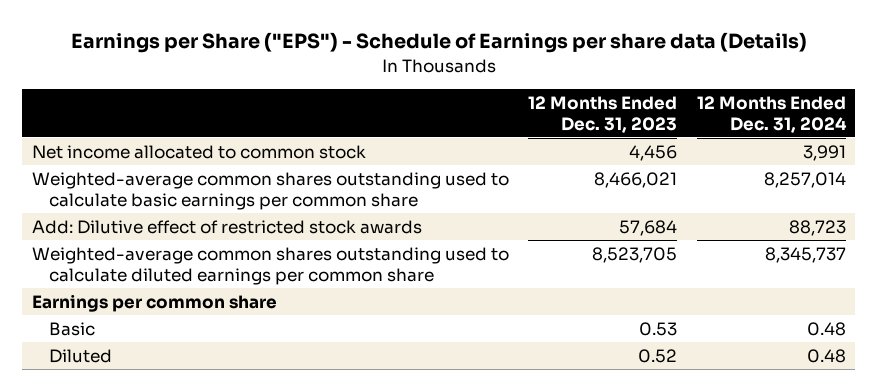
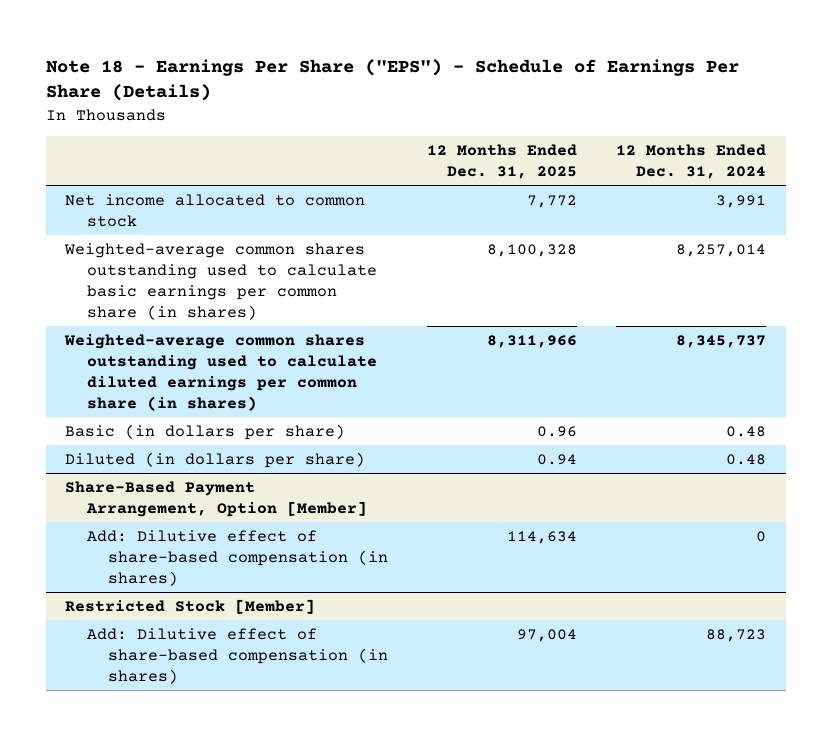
- Earnings per Share ("EPS") - Schedule of Earnings per share data (Details)
+ Note 18 - Earnings Per Share ("EPS") - Schedule of Earnings Per Share (Details)
- | 12 Months Ended Dec. 31, 2023 | 12 Months Ended Dec. 31, 2024
+ | 12 Months Ended Dec. 31, 2025 | 12 Months Ended Dec. 31, 2024
- Weighted-average common shares outstanding used to calculate basic earnings per common share | 8,466,021 | 8,257,014
- Add: Dilutive effect of restricted stock awards | 57,684 | 88,723
- Weighted-average common shares outstanding used to calculate diluted earnings per common share | 8,523,705 | 8,345,737
- Earnings per common share
- Basic | 0.53 | 0.48
- Diluted | 0.52 | 0.48
+ Weighted-average common shares outstanding used to calculate basic earnings per common share (in shares) | 8,100,328 | 8,257,014
+ Weighted-average common shares outstanding used to calculate diluted earnings per common share (in shares) | 8,311,966 | 8,345,737
+ Basic (in dollars per share) | 0.96 | 0.48
+ Diluted (in dollars per share) | 0.94 | 0.48
+ Share-Based Payment Arrangement, Option [Member]
+ Add: Dilutive effect of share-based compensation (in shares) | 114,634 | 0
+ Restricted Stock [Member]
+ Add: Dilutive effect of share-based compensation (in shares) | 97,004 | 88,723

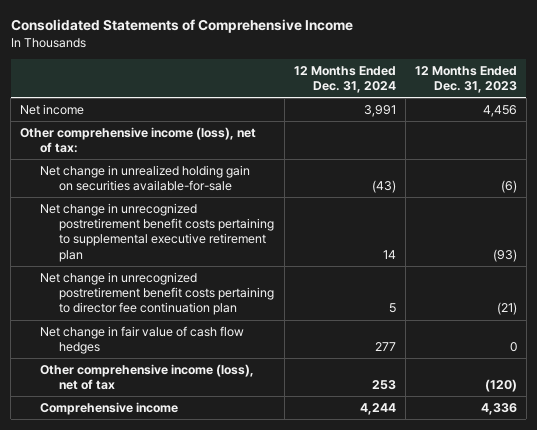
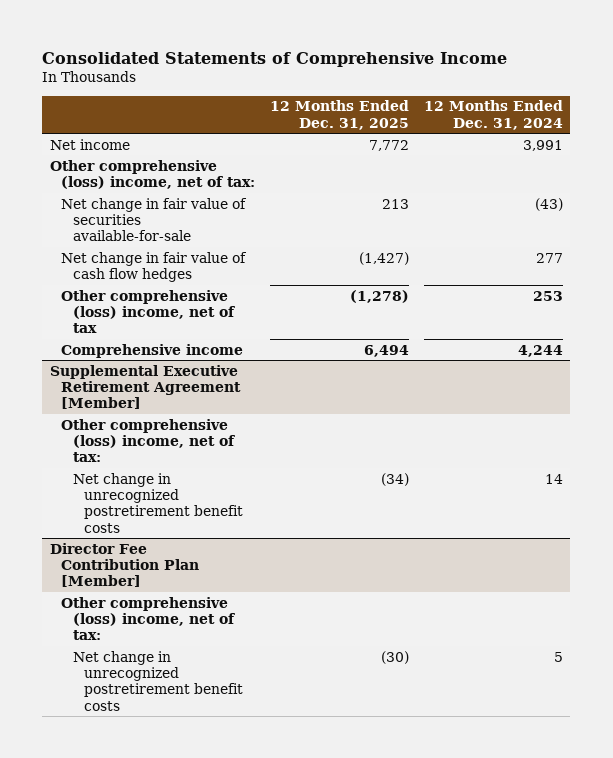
- | 12 Months Ended Dec. 31, 2024 | 12 Months Ended Dec. 31, 2023
+ | 12 Months Ended Dec. 31, 2025 | 12 Months Ended Dec. 31, 2024
- Other comprehensive income (loss), net of tax:
- Net change in unrealized holding gain on securities available-for-sale | (43) | (6)
- Net change in unrecognized postretirement benefit costs pertaining to supplemental executive retirement plan | 14 | (93)
- Net change in unrecognized postretirement benefit costs pertaining to director fee continuation plan | 5 | (21)
+ Other comprehensive (loss) income, net of tax:
+ Net change in fair value of securities available-for-sale | 213 | (43)
- Other comprehensive income (loss), net of tax | 253 | (120)
+ Other comprehensive (loss) income, net of tax | (1,278) | 253
+ Supplemental Executive Retirement Agreement [Member]
+ Other comprehensive (loss) income, net of tax:
+ Net change in unrecognized postretirement benefit costs | (34) | 14
+ Director Fee Contribution Plan [Member]
+ Other comprehensive (loss) income, net of tax:
+ Net change in unrecognized postretirement benefit costs | (30) | 5

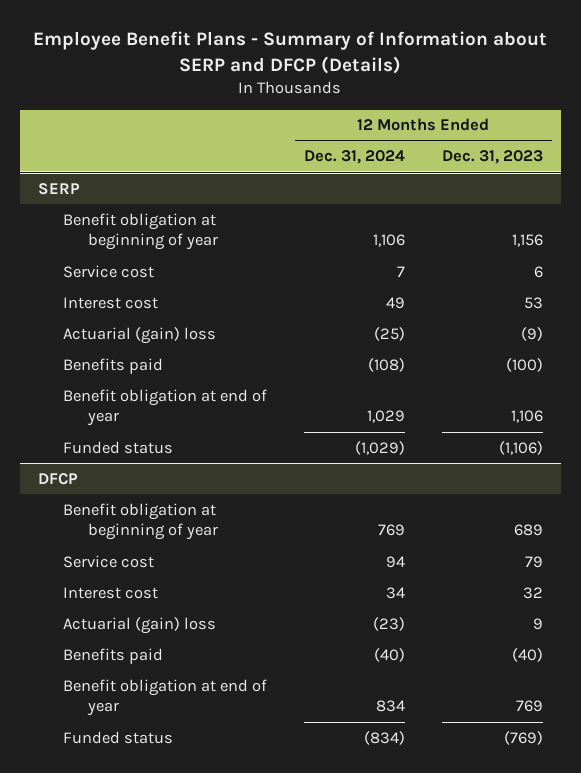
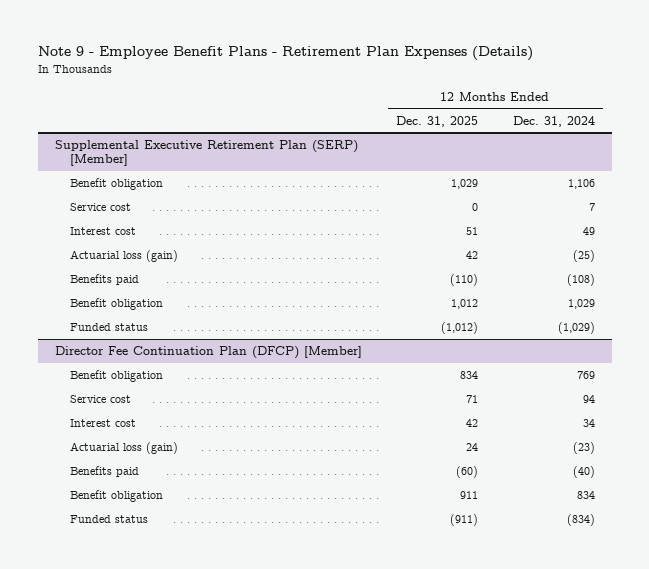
- Employee Benefit Plans - Summary of Information about SERP and DFCP (Details)
+ Note 9 - Employee Benefit Plans - Retirement Plan Expenses (Details)
- | 12 Months Ended Dec. 31, 2024 | 12 Months Ended Dec. 31, 2023
+ | 12 Months Ended Dec. 31, 2025 | 12 Months Ended Dec. 31, 2024
- SERP
- Benefit obligation at beginning of year | 1,106 | 1,156
+ Supplemental Executive Retirement Plan (SERP) [Member]
+ Benefit obligation | 1,029 | 1,106
- Actuarial (gain) loss | (25) | (9)
+ Actuarial loss (gain) | 42 | (25)
- Benefit obligation at end of year | 1,029 | 1,106
+ Benefit obligation | 1,012 | 1,029
- DFCP
- Benefit obligation at beginning of year | 769 | 689
+ Director Fee Continuation Plan (DFCP) [Member]
+ Benefit obligation | 834 | 769
- Actuarial (gain) loss | (23) | 9
+ Actuarial loss (gain) | 24 | (23)
- Benefit obligation at end of year | 834 | 769
+ Benefit obligation | 911 | 834

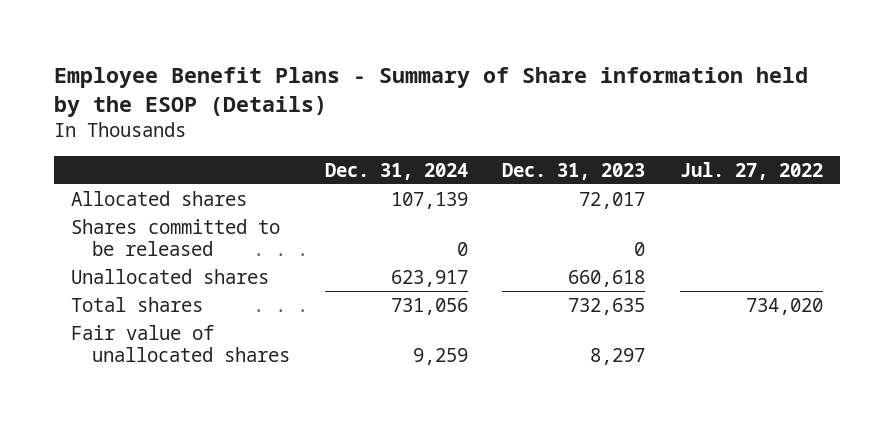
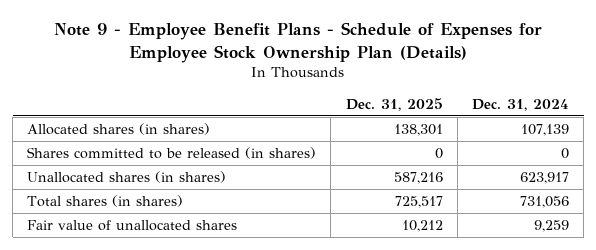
- Employee Benefit Plans - Summary of Share information held by the ESOP (Details)
+ Note 9 - Employee Benefit Plans - Schedule of Expenses for Employee Stock Ownership Plan (Details)
- | Dec. 31, 2024 | Dec. 31, 2023 | Jul. 27, 2022
+ | Dec. 31, 2025 | Dec. 31, 2024
- Allocated shares | 107,139 | 72,017 |
- Shares committed to be released | 0 | 0 |
- Unallocated shares | 623,917 | 660,618 |
- Total shares | 731,056 | 732,635 | 734,020
+ Allocated shares (in shares) | 138,301 | 107,139
+ Shares committed to be released (in shares) | 0 | 0
+ Unallocated shares (in shares) | 587,216 | 623,917
+ Total shares (in shares) | 725,517 | 731,056

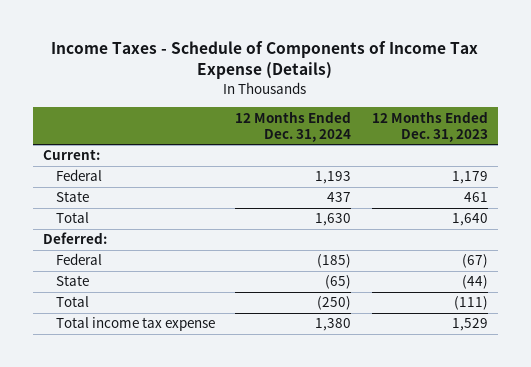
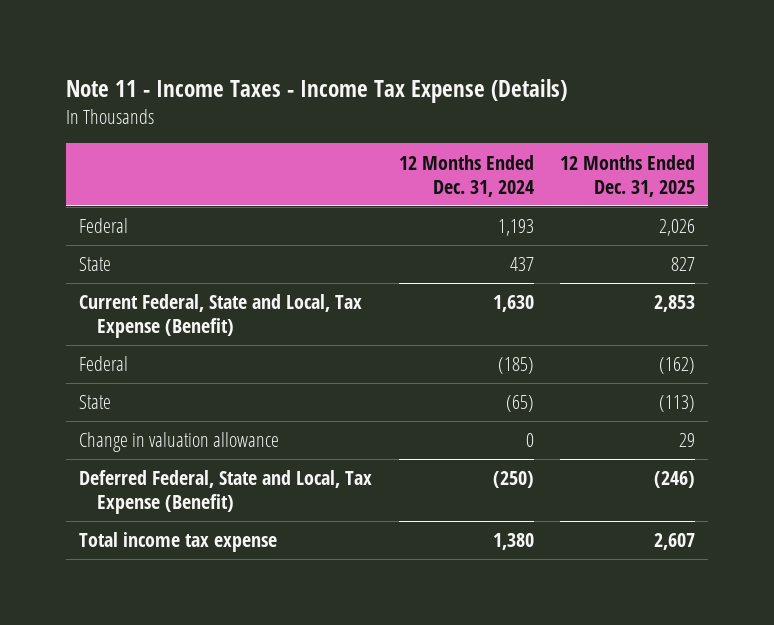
- Income Taxes - Schedule of Components of Income Tax Expense (Details)
+ Note 11 - Income Taxes - Income Tax Expense (Details)
- | 12 Months Ended Dec. 31, 2024 | 12 Months Ended Dec. 31, 2023
+ | 12 Months Ended Dec. 31, 2024 | 12 Months Ended Dec. 31, 2025
- Current:
- Total | 1,630 | 1,640
- Deferred:
+ Current Federal, State and Local, Tax Expense (Benefit) | 1,630 | 2,853
- Total | (250) | (111)
+ Change in valuation allowance | 0 | 29
+ Deferred Federal, State and Local, Tax Expense (Benefit) | (250) | (246)

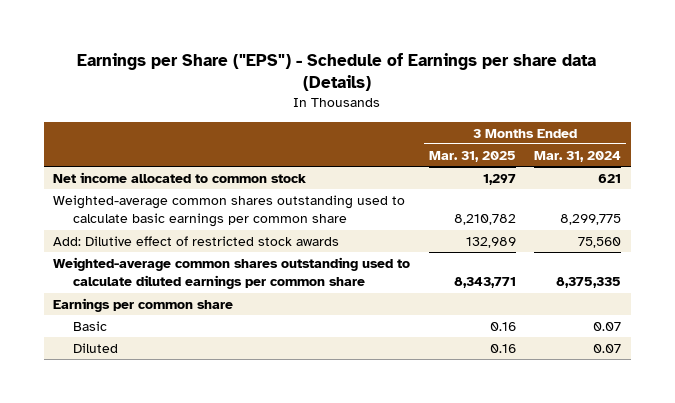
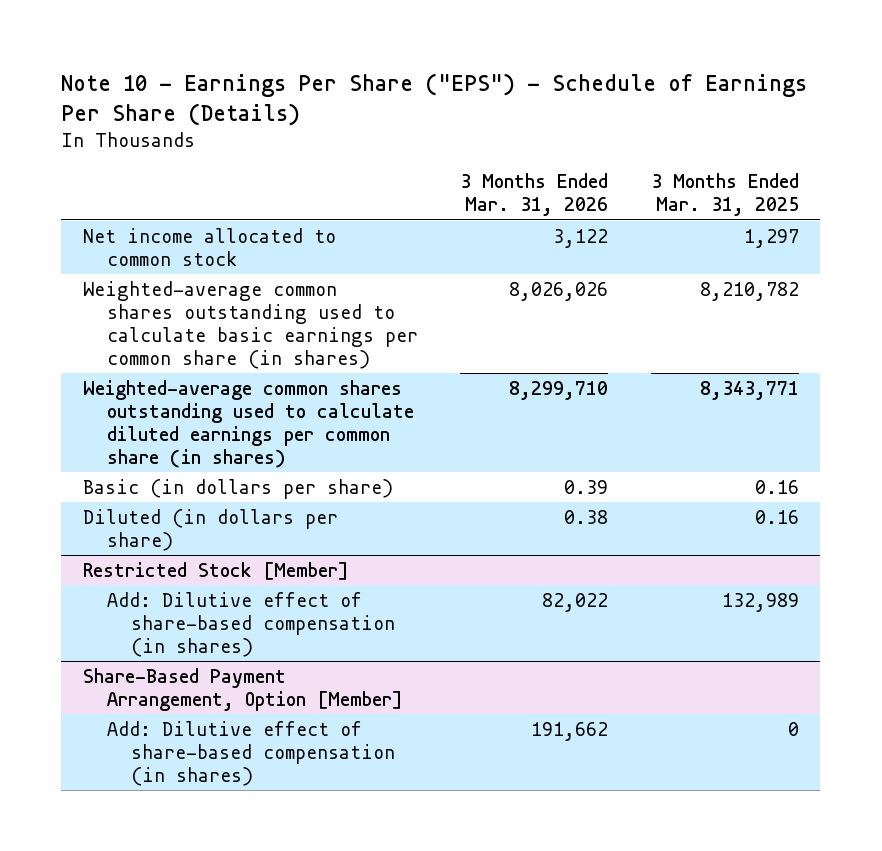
- Earnings per Share ("EPS") - Schedule of Earnings per share data (Details)
+ Note 10 - Earnings Per Share ("EPS") - Schedule of Earnings Per Share (Details)
- | 3 Months Ended Mar. 31, 2025 | 3 Months Ended Mar. 31, 2024
+ | 3 Months Ended Mar. 31, 2026 | 3 Months Ended Mar. 31, 2025
- Weighted-average common shares outstanding used to calculate basic earnings per common share | 8,210,782 | 8,299,775
- Add: Dilutive effect of restricted stock awards | 132,989 | 75,560
- Weighted-average common shares outstanding used to calculate diluted earnings per common share | 8,343,771 | 8,375,335
- Earnings per common share
- Basic | 0.16 | 0.07
- Diluted | 0.16 | 0.07
+ Weighted-average common shares outstanding used to calculate basic earnings per common share (in shares) | 8,026,026 | 8,210,782
+ Weighted-average common shares outstanding used to calculate diluted earnings per common share (in shares) | 8,299,710 | 8,343,771
+ Basic (in dollars per share) | 0.39 | 0.16
+ Diluted (in dollars per share) | 0.38 | 0.16
+ Restricted Stock [Member]
+ Add: Dilutive effect of share-based compensation (in shares) | 82,022 | 132,989
+ Share-Based Payment Arrangement, Option [Member]
+ Add: Dilutive effect of share-based compensation (in shares) | 191,662 | 0

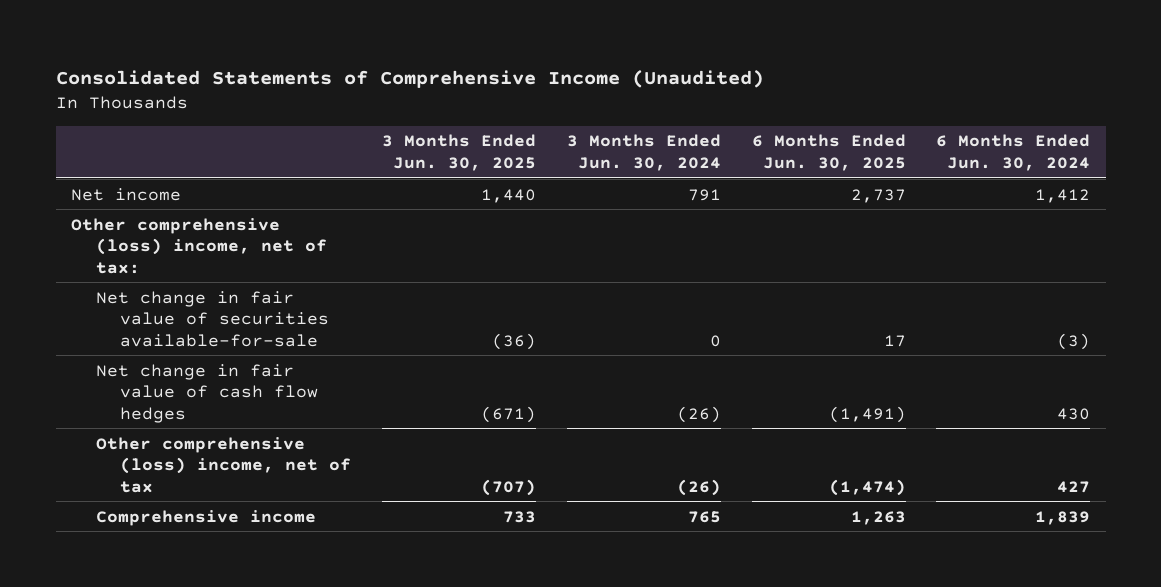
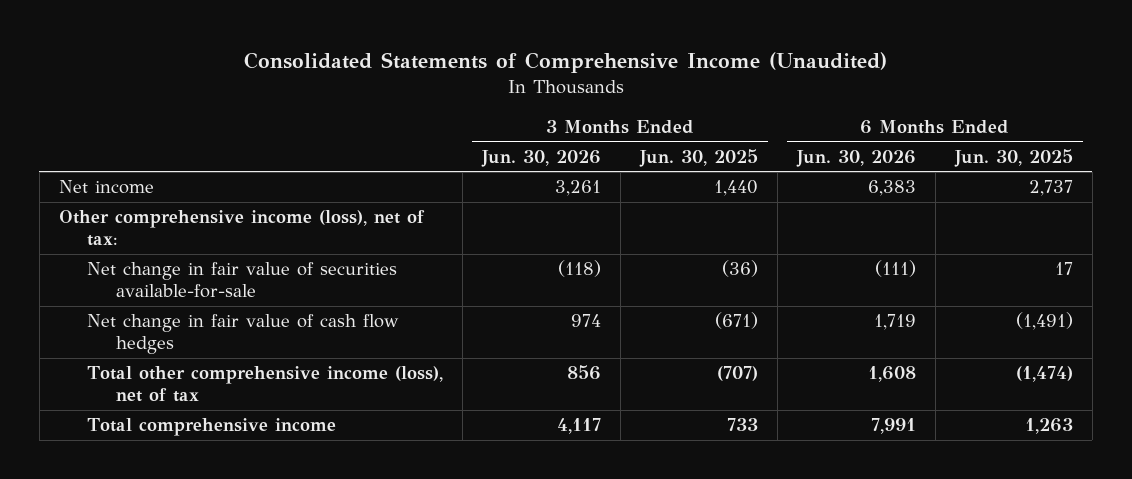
- | 3 Months Ended Jun. 30, 2025 | 3 Months Ended Jun. 30, 2024 | 6 Months Ended Jun. 30, 2025 | 6 Months Ended Jun. 30, 2024
+ | 3 Months Ended Jun. 30, 2026 | 3 Months Ended Jun. 30, 2025 | 6 Months Ended Jun. 30, 2026 | 6 Months Ended Jun. 30, 2025
- Other comprehensive (loss) income, net of tax:
+ Other comprehensive income (loss), net of tax:
- Other comprehensive (loss) income, net of tax | (707) | (26) | (1,474) | 427
- Comprehensive income | 733 | 765 | 1,263 | 1,839
+ Total other comprehensive income (loss), net of tax | 856 | (707) | 1,608 | (1,474)
+ Total comprehensive income | 4,117 | 733 | 7,991 | 1,263

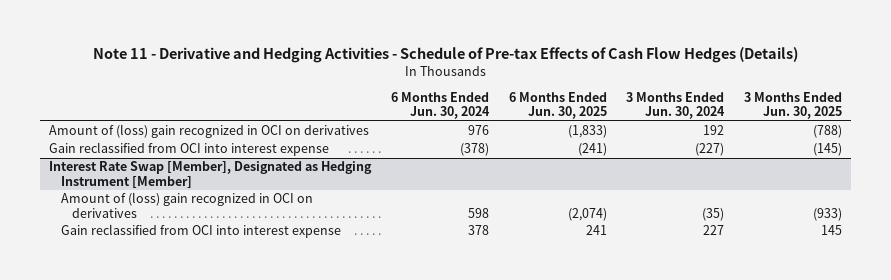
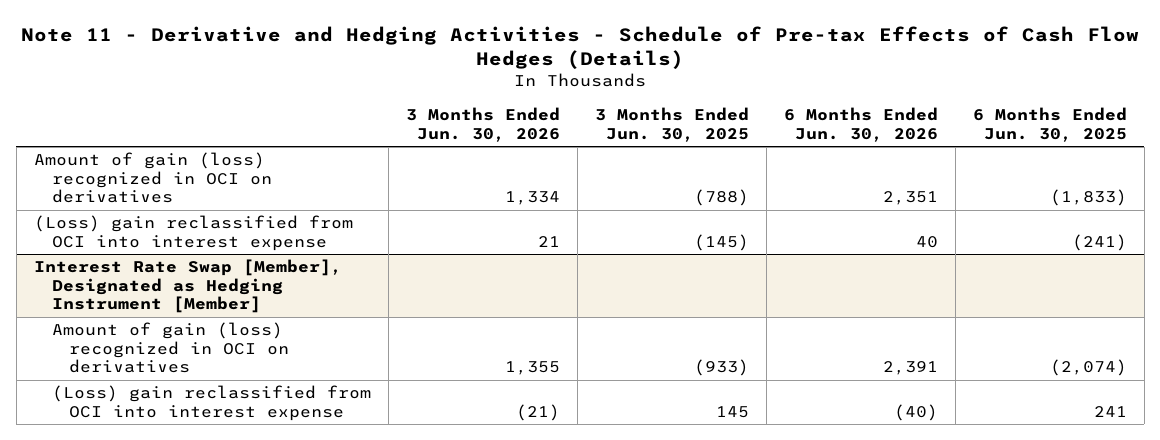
- | 6 Months Ended Jun. 30, 2024 | 6 Months Ended Jun. 30, 2025 | 3 Months Ended Jun. 30, 2024 | 3 Months Ended Jun. 30, 2025
+ | 3 Months Ended Jun. 30, 2026 | 3 Months Ended Jun. 30, 2025 | 6 Months Ended Jun. 30, 2026 | 6 Months Ended Jun. 30, 2025
- Amount of (loss) gain recognized in OCI on derivatives | 976 | (1,833) | 192 | (788)
- Gain reclassified from OCI into interest expense | (378) | (241) | (227) | (145)
+ Amount of gain (loss) recognized in OCI on derivatives | 1,334 | (788) | 2,351 | (1,833)
+ (Loss) gain reclassified from OCI into interest expense | 21 | (145) | 40 | (241)
@ Interest Rate Swap [Member], Designated as Hedging Instrument [Member]
- Amount of (loss) gain recognized in OCI on derivatives | 598 | (2,074) | (35) | (933)
- Gain reclassified from OCI into interest expense | 378 | 241 | 227 | 145
+ Amount of gain (loss) recognized in OCI on derivatives | 1,355 | (933) | 2,391 | (2,074)
+ (Loss) gain reclassified from OCI into interest expense | (21) | 145 | (40) | 241

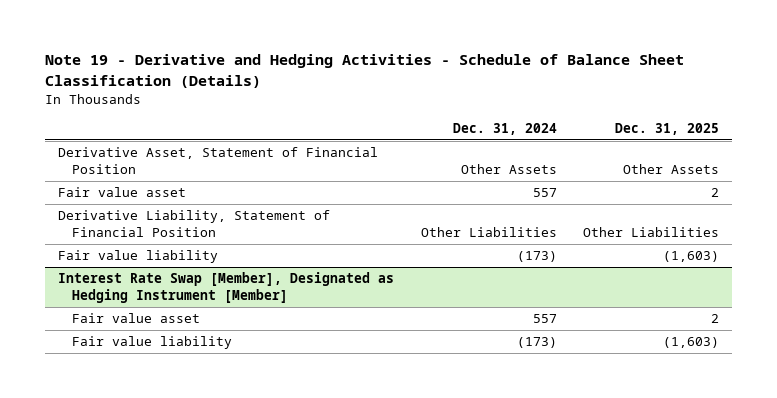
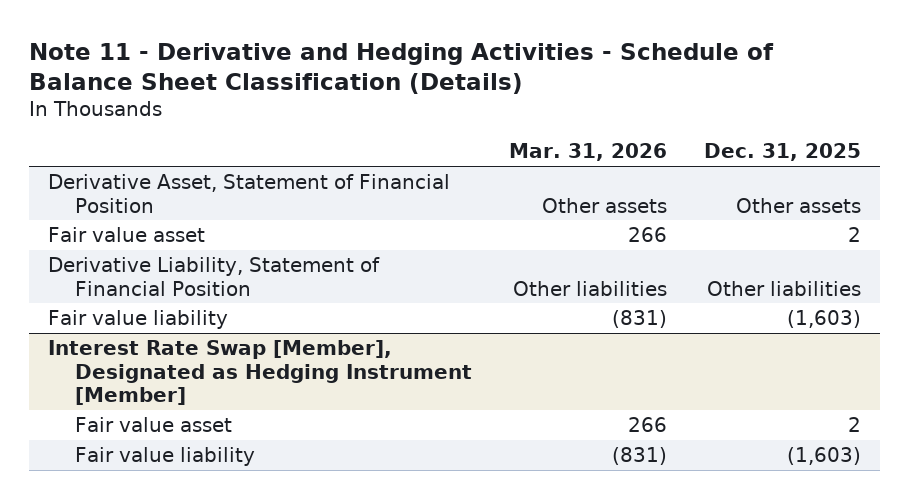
- Note 19 - Derivative and Hedging Activities - Schedule of Balance Sheet Classification (Details)
+ Note 11 - Derivative and Hedging Activities - Schedule of Balance Sheet Classification (Details)
- | Dec. 31, 2024 | Dec. 31, 2025
+ | Mar. 31, 2026 | Dec. 31, 2025
- Derivative Asset, Statement of Financial Position | Other Assets | Other Assets
+ Derivative Asset, Statement of Financial Position | Other assets | Other assets
- Derivative Liability, Statement of Financial Position | Other Liabilities | Other Liabilities
+ Derivative Liability, Statement of Financial Position | Other liabilities | Other liabilities

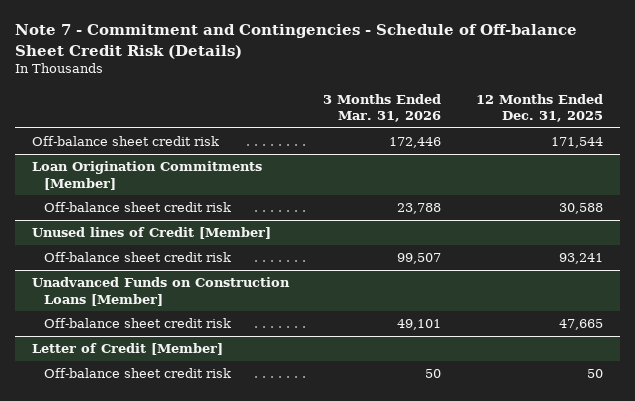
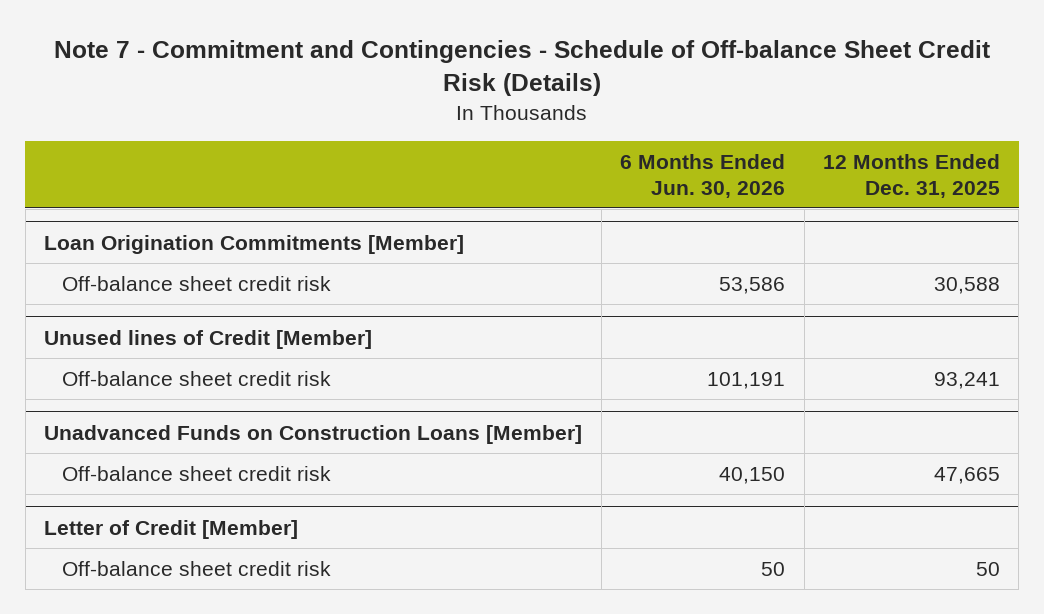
- | 3 Months Ended Mar. 31, 2026 | 12 Months Ended Dec. 31, 2025
+ | 6 Months Ended Jun. 30, 2026 | 12 Months Ended Dec. 31, 2025
- Off-balance sheet credit risk | 172,446 | 171,544

